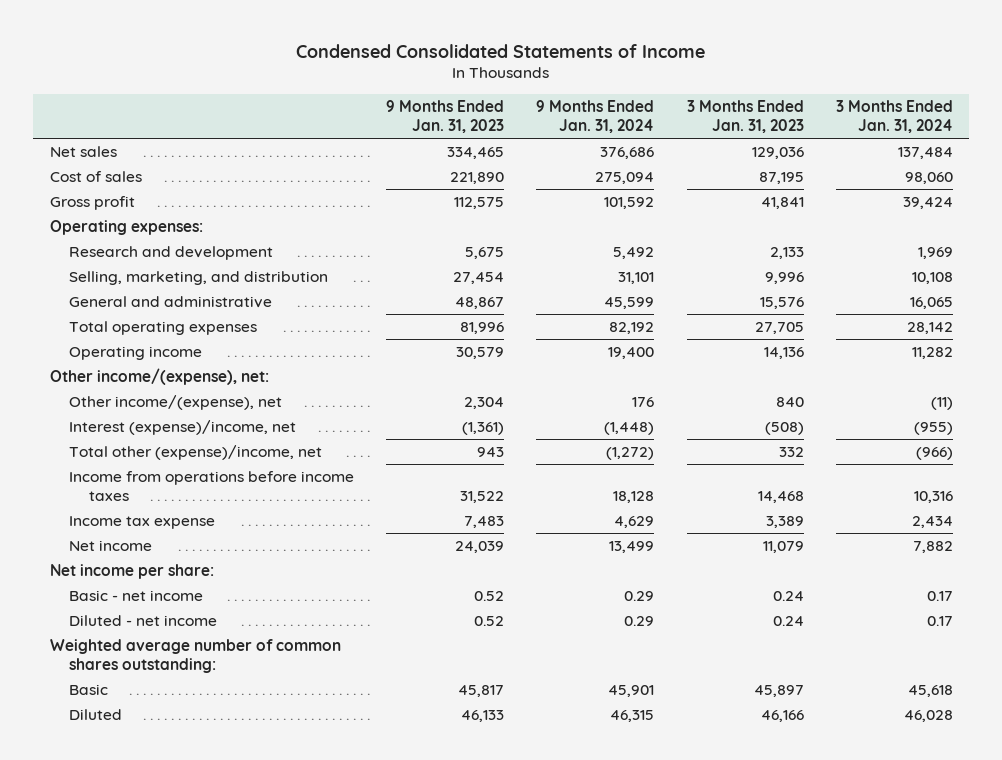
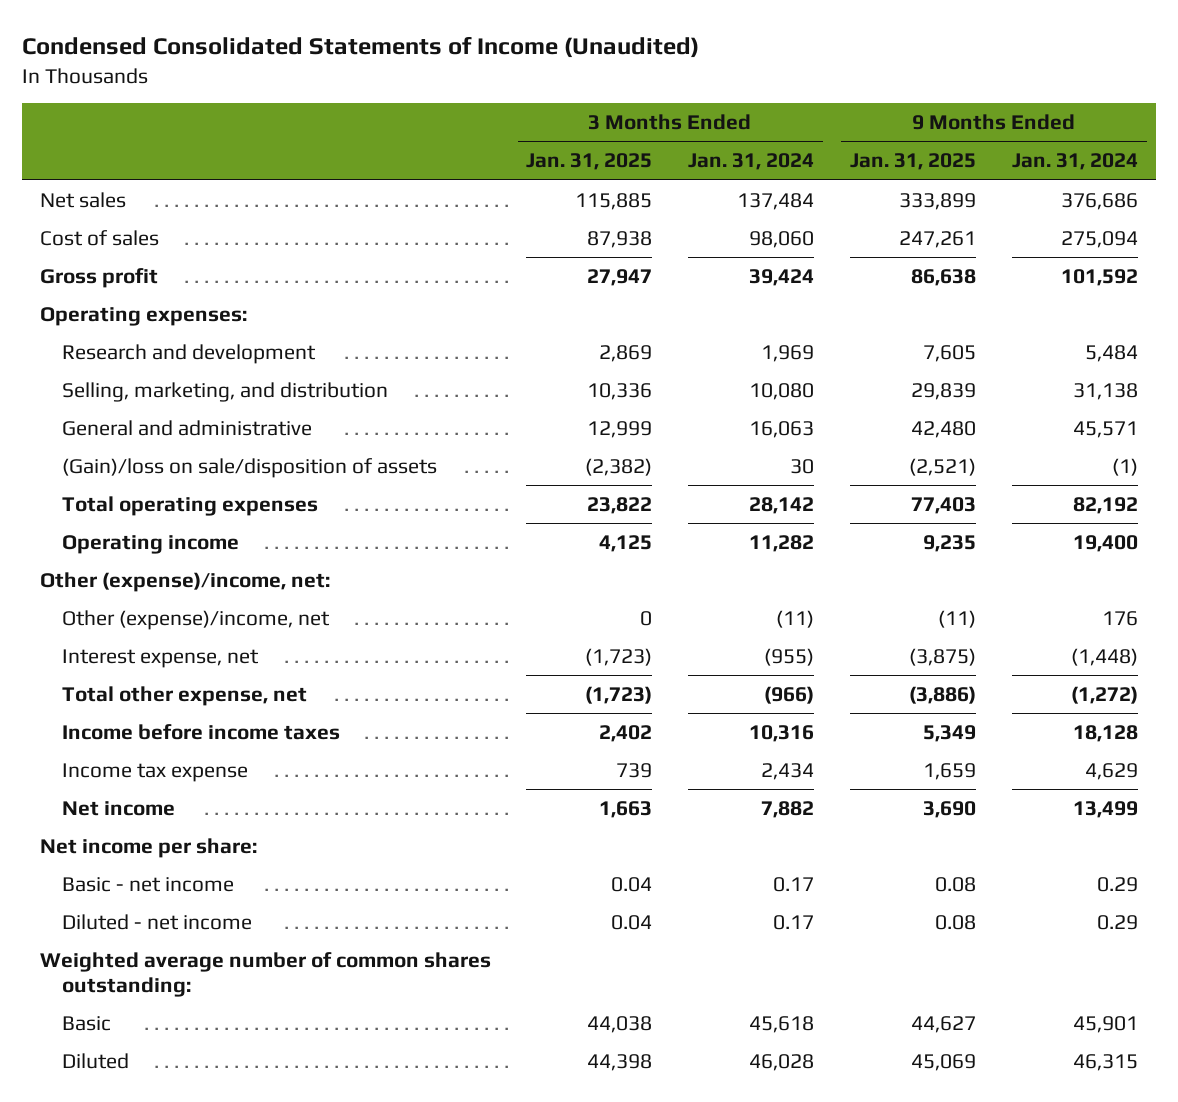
- Condensed Consolidated Statements of Income
+ Condensed Consolidated Statements of Income (Unaudited)
- | 9 Months Ended Jan. 31, 2023 | 9 Months Ended Jan. 31, 2024 | 3 Months Ended Jan. 31, 2023 | 3 Months Ended Jan. 31, 2024
+ | 3 Months Ended Jan. 31, 2025 | 3 Months Ended Jan. 31, 2024 | 9 Months Ended Jan. 31, 2025 | 9 Months Ended Jan. 31, 2024
- Research and development | 5,675 | 5,492 | 2,133 | 1,969
- Selling, marketing, and distribution | 27,454 | 31,101 | 9,996 | 10,108
- General and administrative | 48,867 | 45,599 | 15,576 | 16,065
+ Research and development | 2,869 | 1,969 | 7,605 | 5,484
+ Selling, marketing, and distribution | 10,336 | 10,080 | 29,839 | 31,138
+ General and administrative | 12,999 | 16,063 | 42,480 | 45,571
+ (Gain)/loss on sale/disposition of assets | (2,382) | 30 | (2,521) | (1)
- Other income/(expense), net:
- Other income/(expense), net | 2,304 | 176 | 840 | (11)
- Interest (expense)/income, net | (1,361) | (1,448) | (508) | (955)
- Total other (expense)/income, net | 943 | (1,272) | 332 | (966)
- Income from operations before income taxes | 31,522 | 18,128 | 14,468 | 10,316
+ Other (expense)/income, net:
+ Other (expense)/income, net | 0 | (11) | (11) | 176
+ Interest expense, net | (1,723) | (955) | (3,875) | (1,448)
+ Total other expense, net | (1,723) | (966) | (3,886) | (1,272)
+ Income before income taxes | 2,402 | 10,316 | 5,349 | 18,128

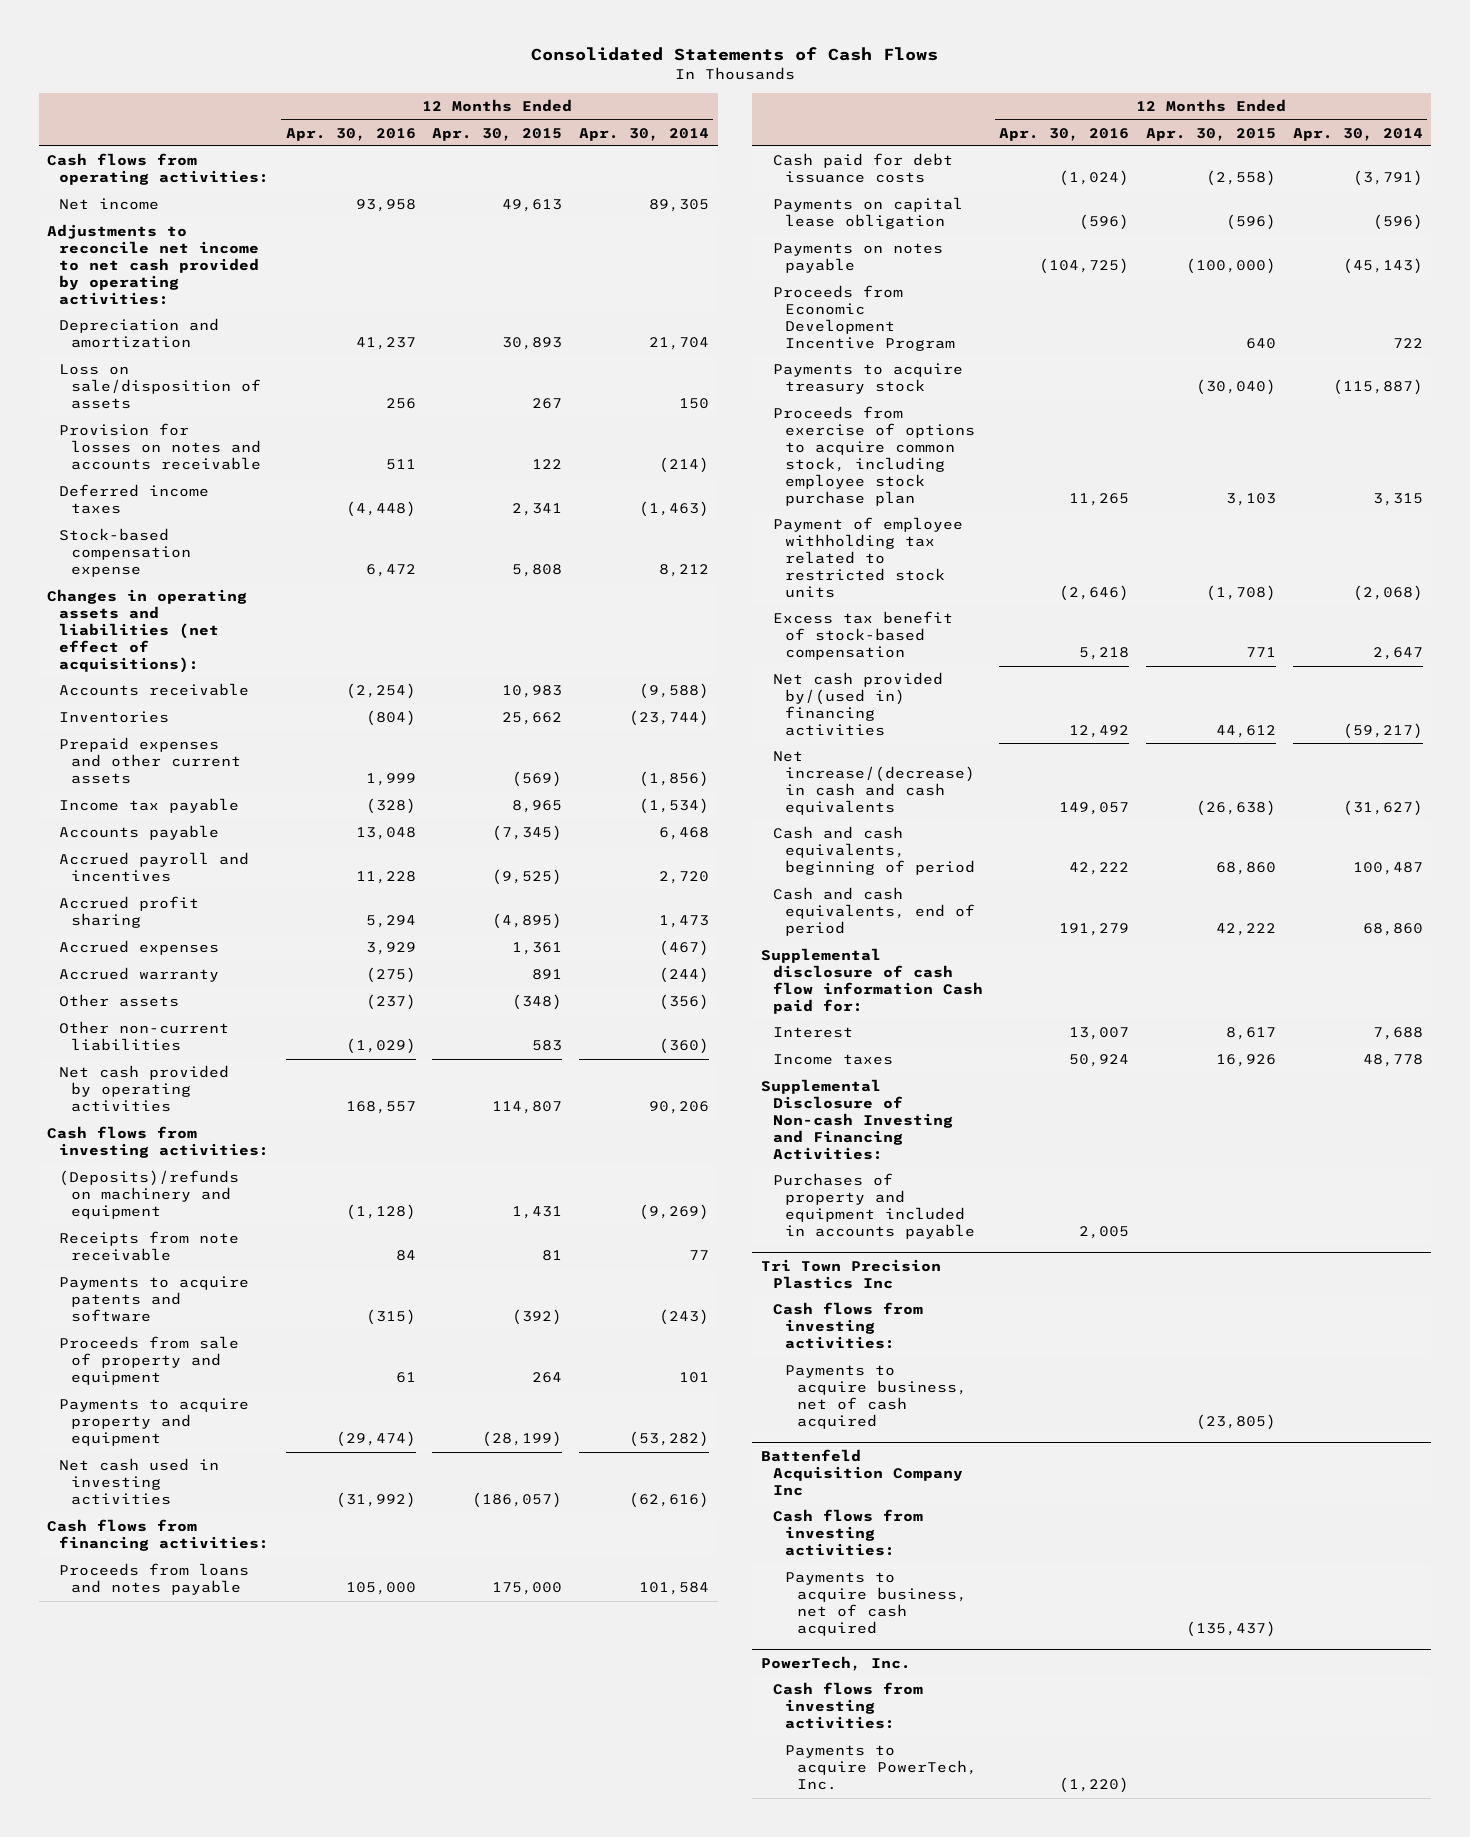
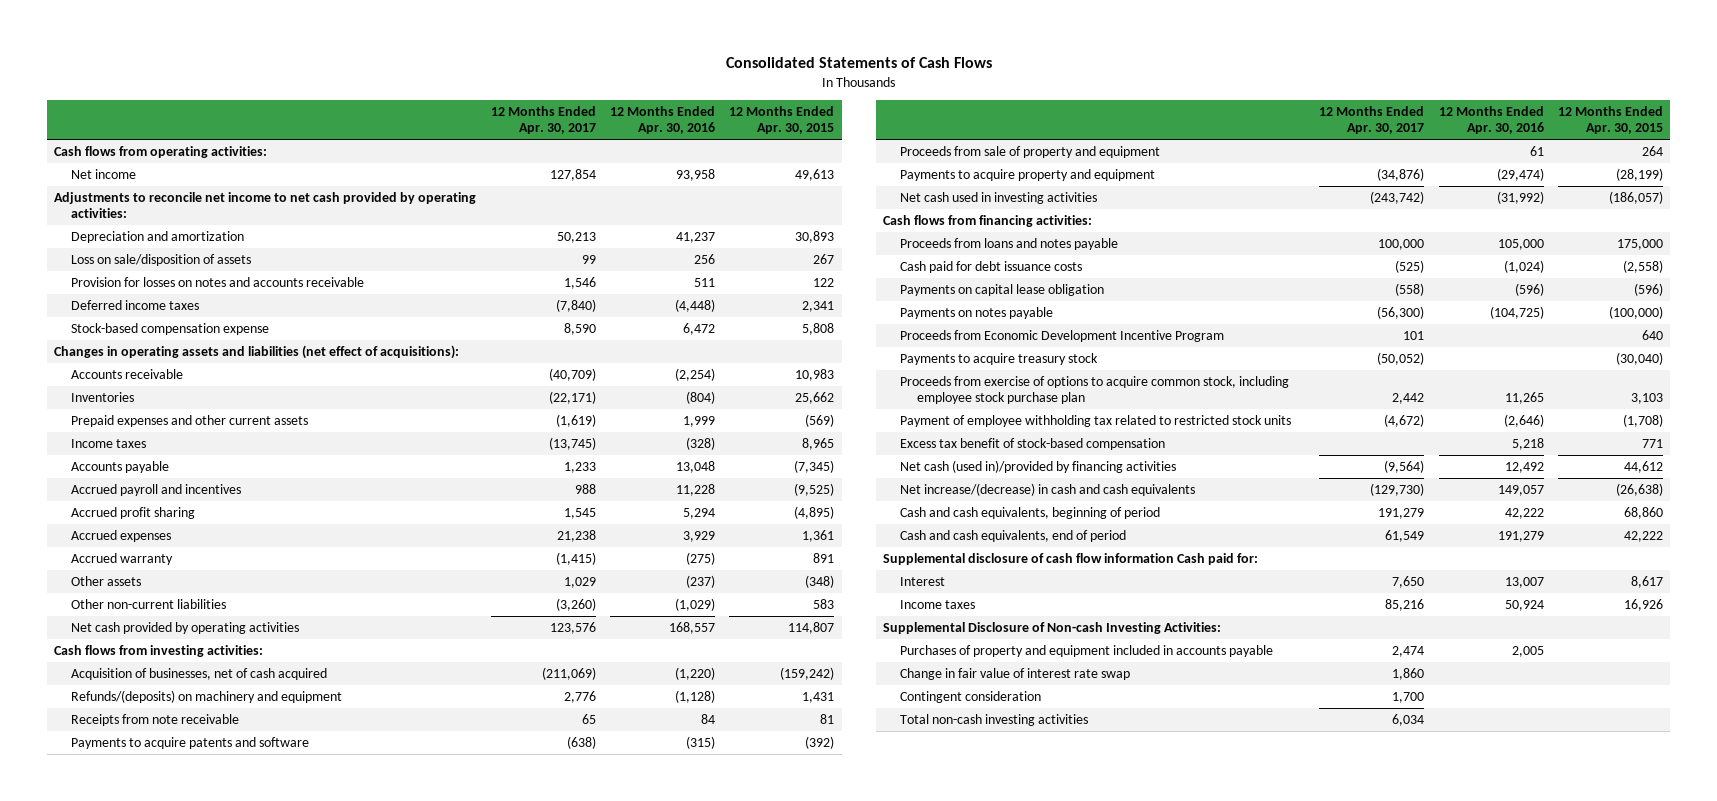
- | 12 Months Ended Apr. 30, 2016 | 12 Months Ended Apr. 30, 2015 | 12 Months Ended Apr. 30, 2014
+ | 12 Months Ended Apr. 30, 2017 | 12 Months Ended Apr. 30, 2016 | 12 Months Ended Apr. 30, 2015
- Income tax payable | (328) | 8,965 | (1,534)
+ Income taxes | (13,745) | (328) | 8,965
- (Deposits)/refunds on machinery and equipment | (1,128) | 1,431 | (9,269)
+ Acquisition of businesses, net of cash acquired | (211,069) | (1,220) | (159,242)
+ Refunds/(deposits) on machinery and equipment | 2,776 | (1,128) | 1,431
- Net cash provided by/(used in) financing activities | 12,492 | 44,612 | (59,217)
+ Net cash (used in)/provided by financing activities | (9,564) | 12,492 | 44,612
- Supplemental Disclosure of Non-cash Investing and Financing Activities:
+ Supplemental Disclosure of Non-cash Investing Activities:
- Tri Town Precision Plastics Inc
- Cash flows from investing activities:
- Payments to acquire business, net of cash acquired | | (23,805) |
- Battenfeld Acquisition Company Inc
- Cash flows from investing activities:
- Payments to acquire business, net of cash acquired | | (135,437) |
- PowerTech, Inc.
- Cash flows from investing activities:
- Payments to acquire PowerTech, Inc. | (1,220) | |
+ Change in fair value of interest rate swap | 1,860 | |
+ Contingent consideration | 1,700 | |
+ Total non-cash investing activities | 6,034 | |

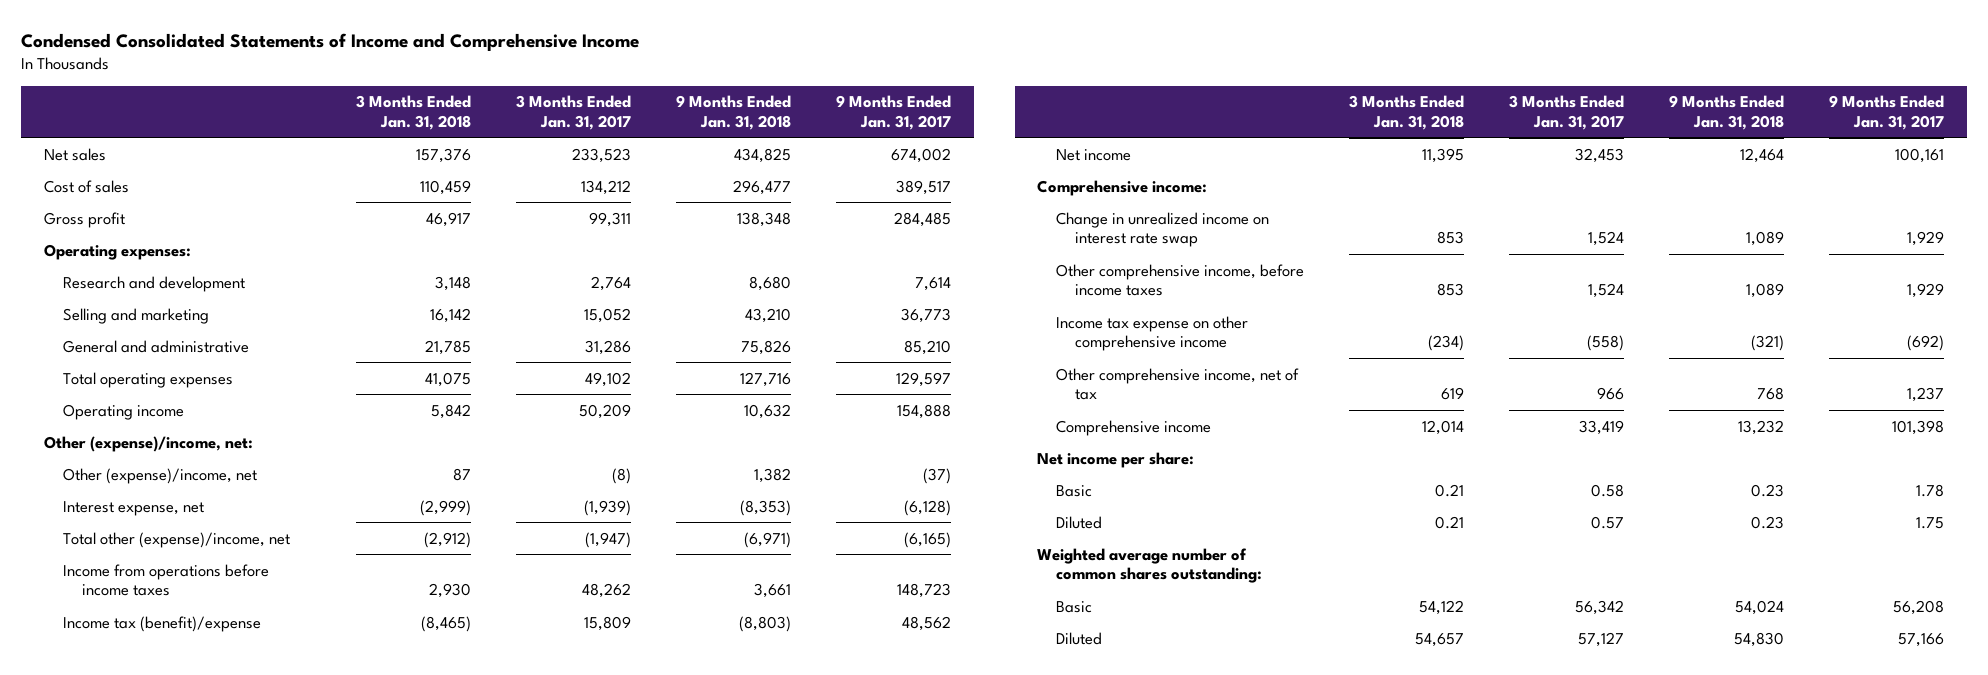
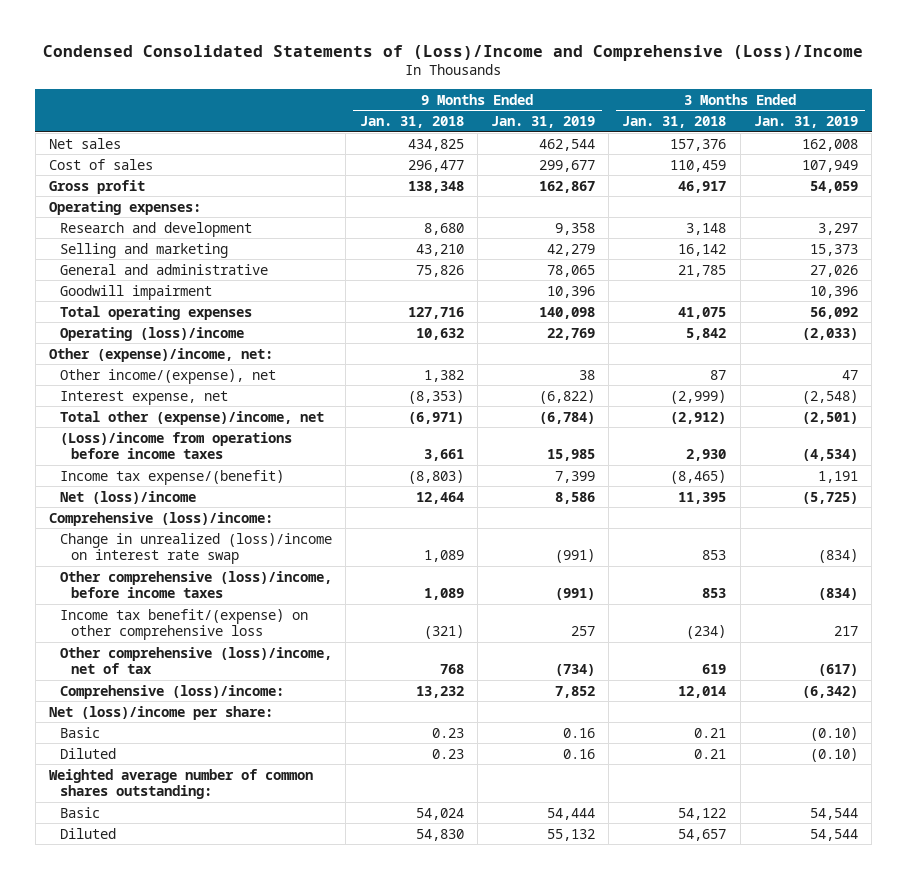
- Condensed Consolidated Statements of Income and Comprehensive Income
+ Condensed Consolidated Statements of (Loss)/Income and Comprehensive (Loss)/Income
- | 3 Months Ended Jan. 31, 2018 | 3 Months Ended Jan. 31, 2017 | 9 Months Ended Jan. 31, 2018 | 9 Months Ended Jan. 31, 2017
+ | 9 Months Ended Jan. 31, 2018 | 9 Months Ended Jan. 31, 2019 | 3 Months Ended Jan. 31, 2018 | 3 Months Ended Jan. 31, 2019
+ Goodwill impairment | | 10,396 | | 10,396
- Operating income | 5,842 | 50,209 | 10,632 | 154,888
+ Operating (loss)/income | 10,632 | 22,769 | 5,842 | (2,033)
- Other (expense)/income, net | 87 | (8) | 1,382 | (37)
+ Other income/(expense), net | 1,382 | 38 | 87 | 47
- Income from operations before income taxes | 2,930 | 48,262 | 3,661 | 148,723
- Income tax (benefit)/expense | (8,465) | 15,809 | (8,803) | 48,562
- Net income | 11,395 | 32,453 | 12,464 | 100,161
- Comprehensive income:
- Change in unrealized income on interest rate swap | 853 | 1,524 | 1,089 | 1,929
- Other comprehensive income, before income taxes | 853 | 1,524 | 1,089 | 1,929
- Income tax expense on other comprehensive income | (234) | (558) | (321) | (692)
- Other comprehensive income, net of tax | 619 | 966 | 768 | 1,237
- Comprehensive income | 12,014 | 33,419 | 13,232 | 101,398
- Net income per share:
+ (Loss)/income from operations before income taxes | 3,661 | 15,985 | 2,930 | (4,534)
+ Income tax expense/(benefit) | (8,803) | 7,399 | (8,465) | 1,191
+ Net (loss)/income | 12,464 | 8,586 | 11,395 | (5,725)
+ Comprehensive (loss)/income:
+ Change in unrealized (loss)/income on interest rate swap | 1,089 | (991) | 853 | (834)
+ Other comprehensive (loss)/income, before income taxes | 1,089 | (991) | 853 | (834)
+ Income tax benefit/(expense) on other comprehensive loss | (321) | 257 | (234) | 217
+ Other comprehensive (loss)/income, net of tax | 768 | (734) | 619 | (617)
+ Comprehensive (loss)/income: | 13,232 | 7,852 | 12,014 | (6,342)
+ Net (loss)/income per share:

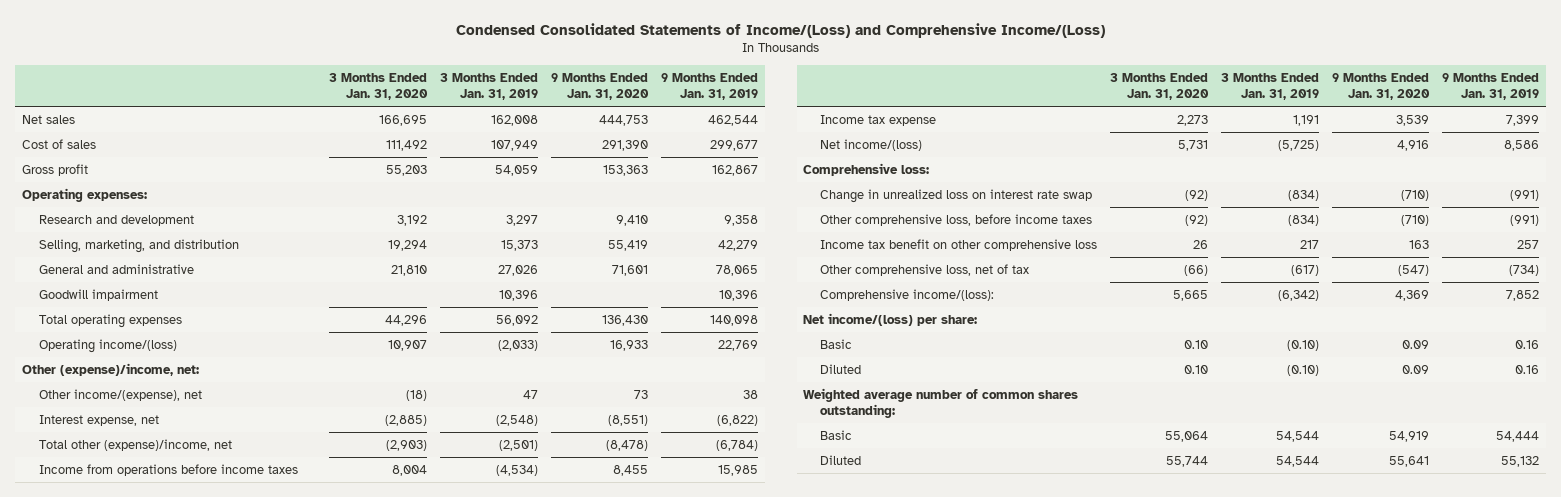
- Condensed Consolidated Statements of (Loss)/Income and Comprehensive (Loss)/Income
+ Condensed Consolidated Statements of Income/(Loss) and Comprehensive Income/(Loss)
- | 9 Months Ended Jan. 31, 2018 | 9 Months Ended Jan. 31, 2019 | 3 Months Ended Jan. 31, 2018 | 3 Months Ended Jan. 31, 2019
+ | 3 Months Ended Jan. 31, 2020 | 3 Months Ended Jan. 31, 2019 | 9 Months Ended Jan. 31, 2020 | 9 Months Ended Jan. 31, 2019
- Selling and marketing | 43,210 | 42,279 | 16,142 | 15,373
+ Selling, marketing, and distribution | 19,294 | 15,373 | 55,419 | 42,279
- Operating (loss)/income | 10,632 | 22,769 | 5,842 | (2,033)
+ Operating income/(loss) | 10,907 | (2,033) | 16,933 | 22,769
- (Loss)/income from operations before income taxes | 3,661 | 15,985 | 2,930 | (4,534)
- Income tax expense/(benefit) | (8,803) | 7,399 | (8,465) | 1,191
- Net (loss)/income | 12,464 | 8,586 | 11,395 | (5,725)
- Comprehensive (loss)/income:
- Change in unrealized (loss)/income on interest rate swap | 1,089 | (991) | 853 | (834)
- Other comprehensive (loss)/income, before income taxes | 1,089 | (991) | 853 | (834)
- Income tax benefit/(expense) on other comprehensive loss | (321) | 257 | (234) | 217
- Other comprehensive (loss)/income, net of tax | 768 | (734) | 619 | (617)
- Comprehensive (loss)/income: | 13,232 | 7,852 | 12,014 | (6,342)
- Net (loss)/income per share:
+ Income from operations before income taxes | 8,004 | (4,534) | 8,455 | 15,985
+ Income tax expense | 2,273 | 1,191 | 3,539 | 7,399
+ Net income/(loss) | 5,731 | (5,725) | 4,916 | 8,586
+ Comprehensive loss:
+ Change in unrealized loss on interest rate swap | (92) | (834) | (710) | (991)
+ Other comprehensive loss, before income taxes | (92) | (834) | (710) | (991)
+ Income tax benefit on other comprehensive loss | 26 | 217 | 163 | 257
+ Other comprehensive loss, net of tax | (66) | (617) | (547) | (734)
+ Comprehensive income/(loss): | 5,665 | (6,342) | 4,369 | 7,852
+ Net income/(loss) per share:

